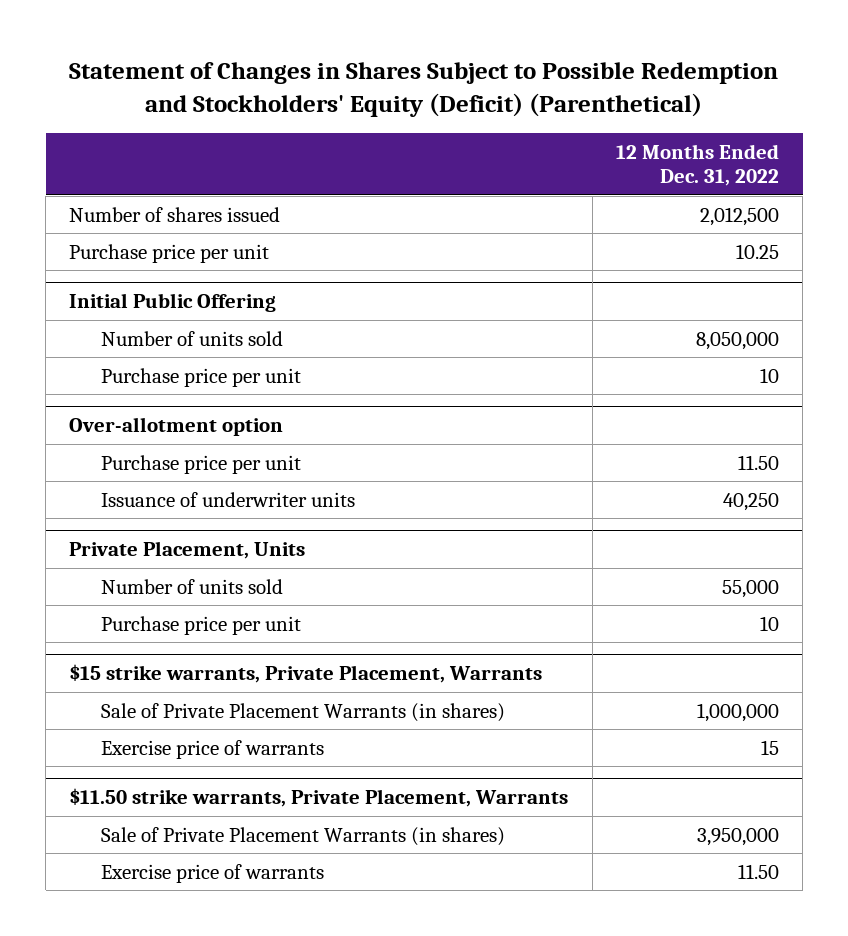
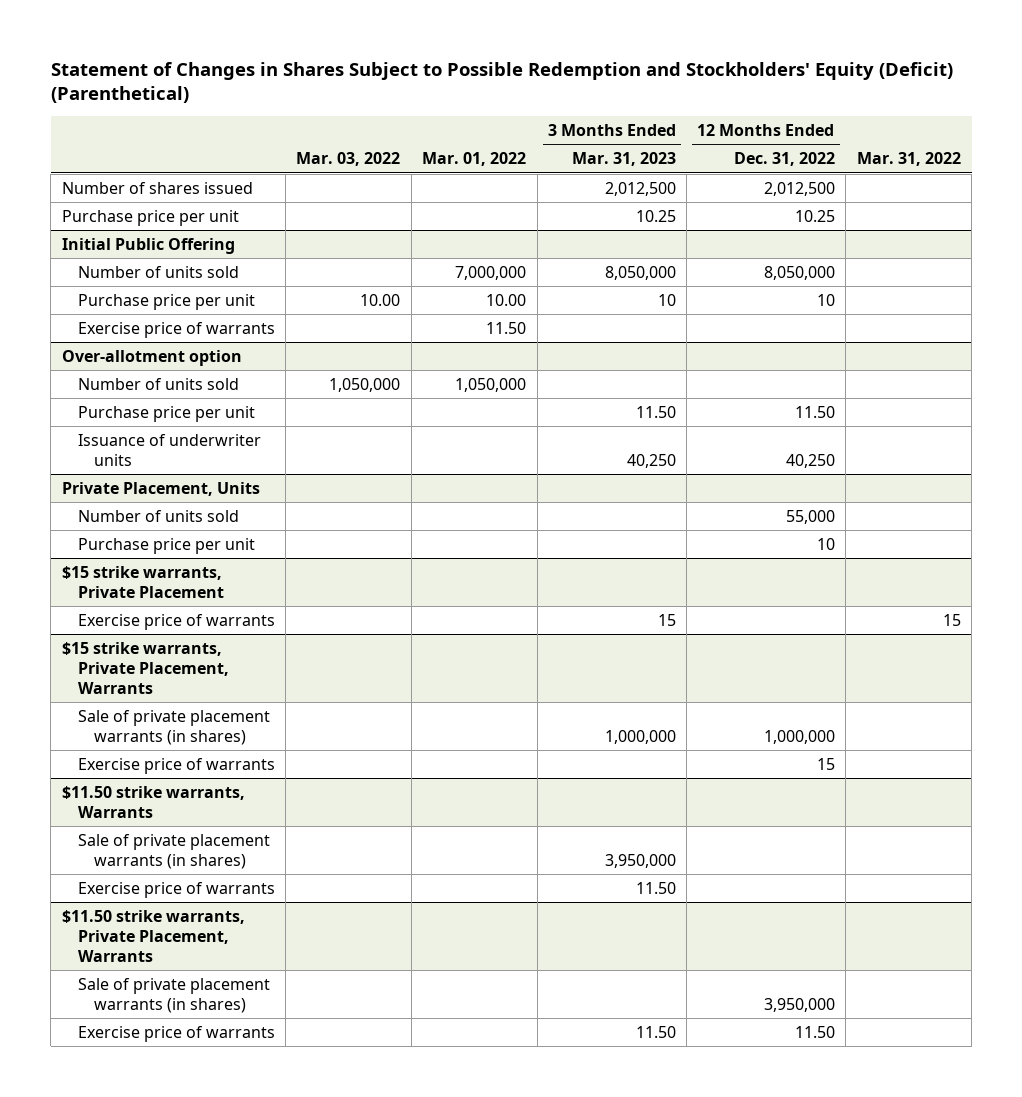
- | 12 Months Ended Dec. 31, 2022
+ | Mar. 03, 2022 | Mar. 01, 2022 | 3 Months Ended Mar. 31, 2023 | 12 Months Ended Dec. 31, 2022 | Mar. 31, 2022
@ Initial Public Offering
+ Exercise price of warrants | | 11.50 | | |
@ Over-allotment option
+ Number of units sold | 1,050,000 | 1,050,000 | | |
+ $15 strike warrants, Private Placement
+ Exercise price of warrants | | | 15 | | 15
@ $15 strike warrants, Private Placement, Warrants
- Sale of Private Placement Warrants (in shares) | 1,000,000
+ Sale of private placement warrants (in shares) | | | 1,000,000 | 1,000,000 |
+ $11.50 strike warrants, Warrants
+ Sale of private placement warrants (in shares) | | | 3,950,000 | |
+ Exercise price of warrants | | | 11.50 | |
@ $11.50 strike warrants, Private Placement, Warrants
- Sale of Private Placement Warrants (in shares) | 3,950,000
+ Sale of private placement warrants (in shares) | | | | 3,950,000 |

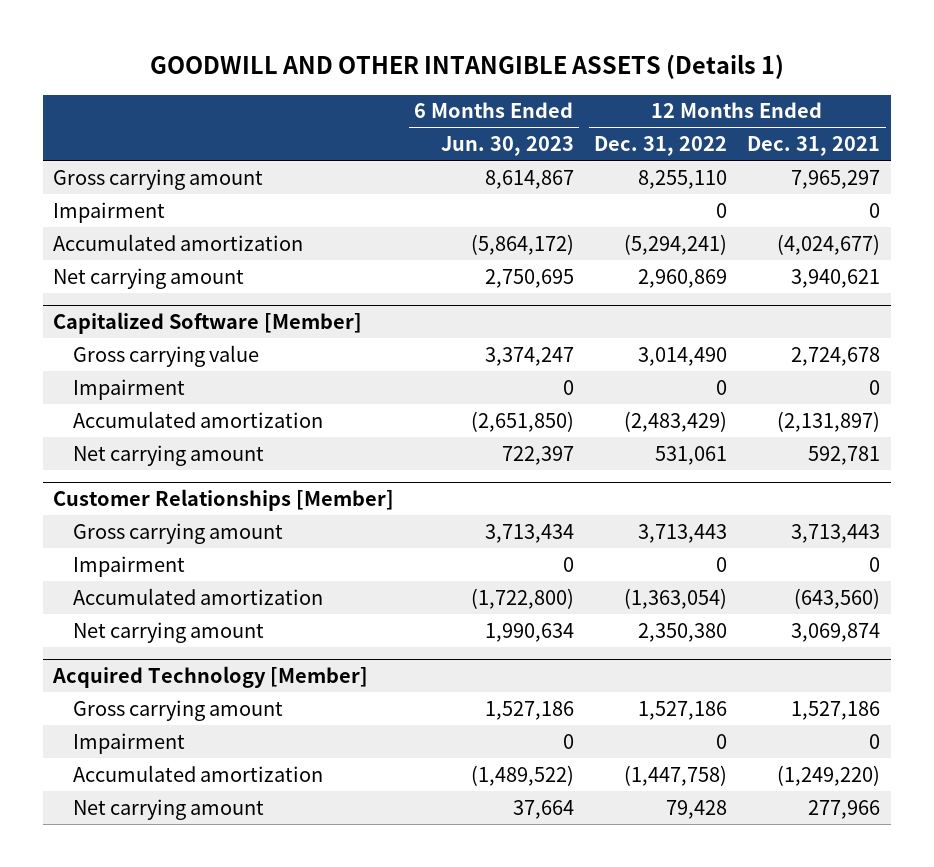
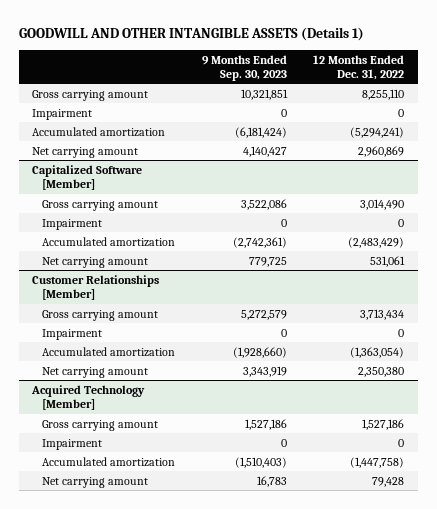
- | 6 Months Ended Jun. 30, 2023 | 12 Months Ended Dec. 31, 2022 | 12 Months Ended Dec. 31, 2021
+ | 9 Months Ended Sep. 30, 2023 | 12 Months Ended Dec. 31, 2022
@ Capitalized Software [Member]
- Gross carrying value | 3,374,247 | 3,014,490 | 2,724,678
+ Gross carrying amount | 3,522,086 | 3,014,490
@ Customer Relationships [Member]
- Gross carrying amount | 3,713,434 | 3,713,443 | 3,713,443
+ Gross carrying amount | 5,272,579 | 3,713,434

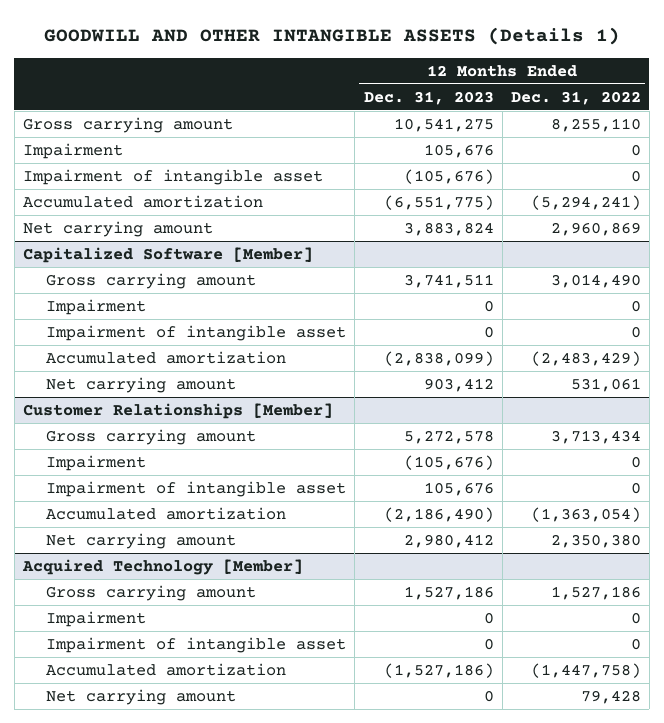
- | 9 Months Ended Sep. 30, 2023 | 12 Months Ended Dec. 31, 2022
+ | 12 Months Ended Dec. 31, 2023 | 12 Months Ended Dec. 31, 2022
+ Impairment of intangible asset | (105,676) | 0
@ Capitalized Software [Member]
+ Impairment of intangible asset | 0 | 0
@ Customer Relationships [Member]
+ Impairment of intangible asset | 105,676 | 0
@ Acquired Technology [Member]
+ Impairment of intangible asset | 0 | 0

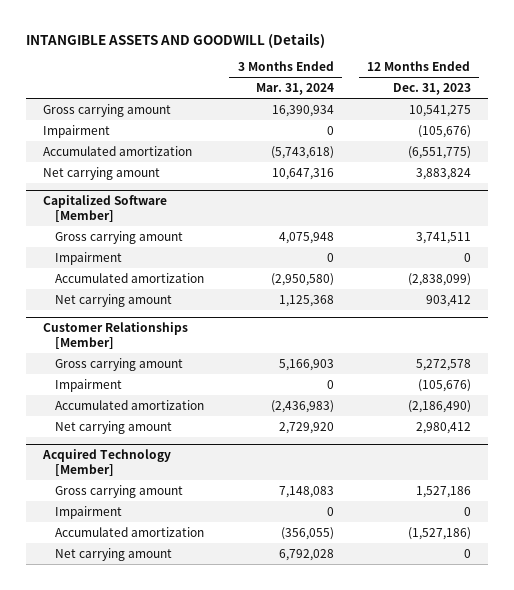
- GOODWILL AND OTHER INTANGIBLE ASSETS (Details 1)
+ INTANGIBLE ASSETS AND GOODWILL (Details)
- | 12 Months Ended Dec. 31, 2023 | 12 Months Ended Dec. 31, 2022
+ | 3 Months Ended Mar. 31, 2024 | 12 Months Ended Dec. 31, 2023
- Impairment | 105,676 | 0
- Impairment of intangible asset | (105,676) | 0
+ Impairment | 0 | (105,676)
@ Capitalized Software [Member]
- Impairment of intangible asset | 0 | 0
@ Customer Relationships [Member]
- Impairment of intangible asset | 105,676 | 0
@ Acquired Technology [Member]
- Impairment of intangible asset | 0 | 0

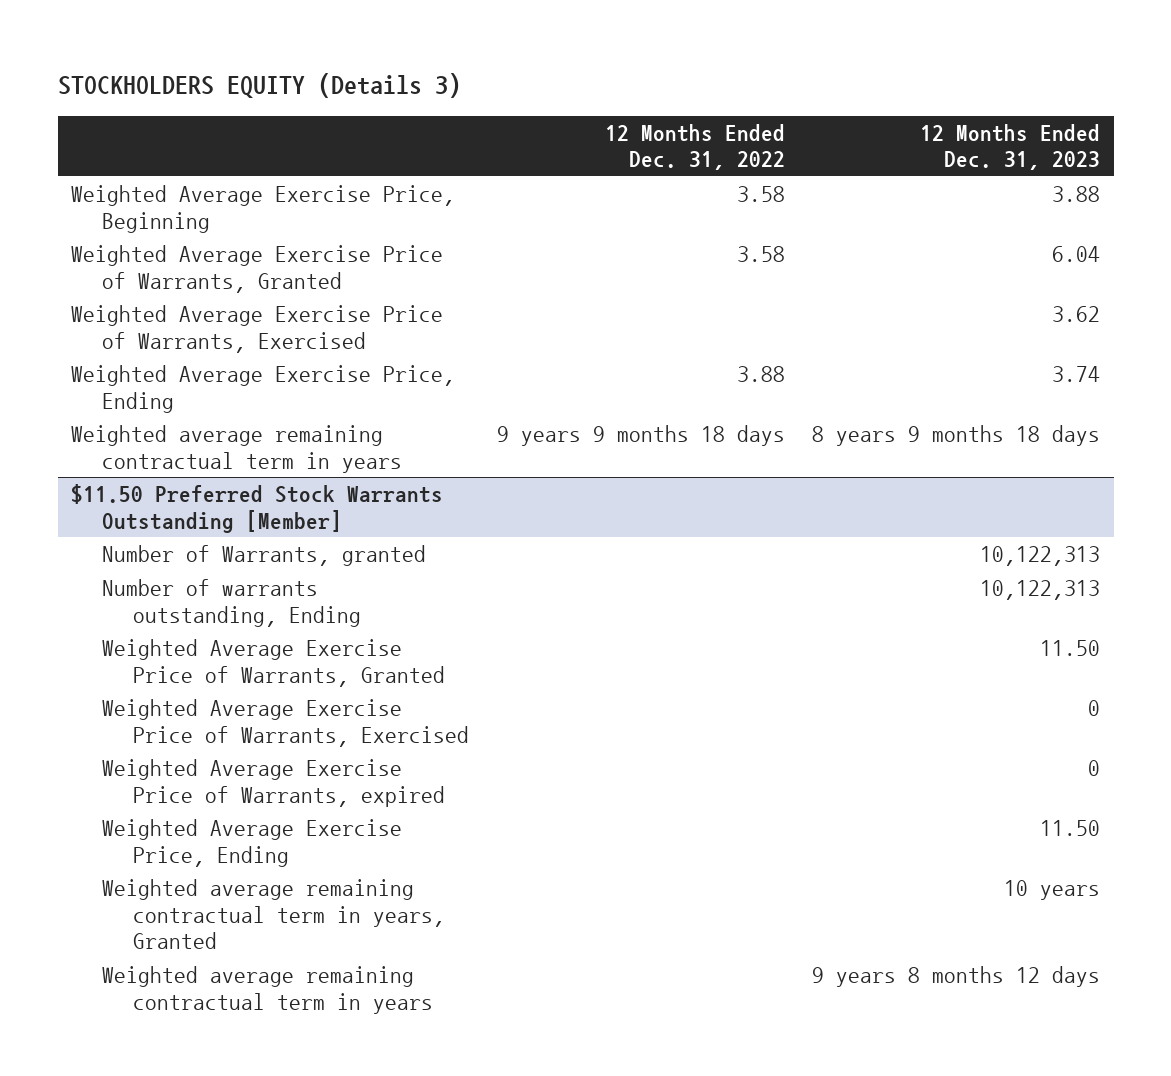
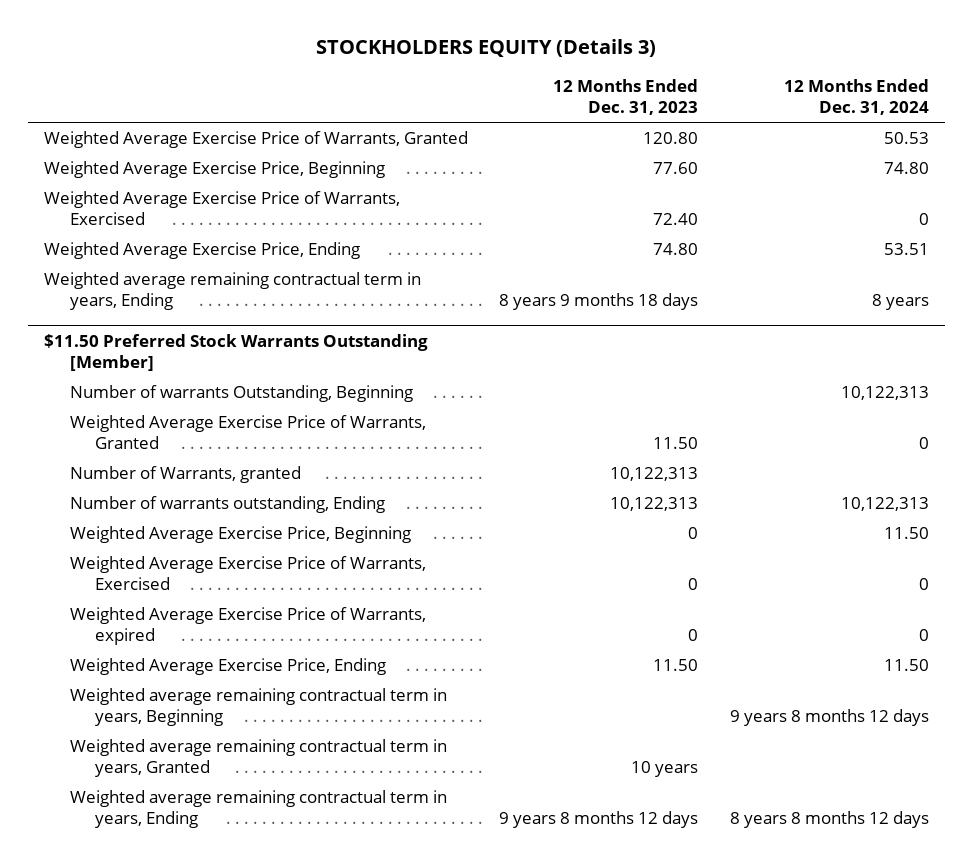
- | 12 Months Ended Dec. 31, 2022 | 12 Months Ended Dec. 31, 2023
+ | 12 Months Ended Dec. 31, 2023 | 12 Months Ended Dec. 31, 2024
- Weighted Average Exercise Price, Beginning | 3.58 | 3.88
- Weighted Average Exercise Price of Warrants, Granted | 3.58 | 6.04
- Weighted Average Exercise Price of Warrants, Exercised | | 3.62
- Weighted Average Exercise Price, Ending | 3.88 | 3.74
- Weighted average remaining contractual term in years | 9 years 9 months 18 days | 8 years 9 months 18 days
+ Weighted Average Exercise Price of Warrants, Granted | 120.80 | 50.53
+ Weighted Average Exercise Price, Beginning | 77.60 | 74.80
+ Weighted Average Exercise Price of Warrants, Exercised | 72.40 | 0
+ Weighted Average Exercise Price, Ending | 74.80 | 53.51
+ Weighted average remaining contractual term in years, Ending | 8 years 9 months 18 days | 8 years
@ $11.50 Preferred Stock Warrants Outstanding [Member]
+ Number of warrants Outstanding, Beginning | | 10,122,313
moved up: Weighted Average Exercise Price of Warrants, Granted | 11.50 | 0
+ Weighted Average Exercise Price, Beginning | 0 | 11.50
+ Weighted average remaining contractual term in years, Beginning | | 9 years 8 months 12 days
- Weighted average remaining contractual term in years | | 9 years 8 months 12 days
+ Weighted average remaining contractual term in years, Ending | 9 years 8 months 12 days | 8 years 8 months 12 days

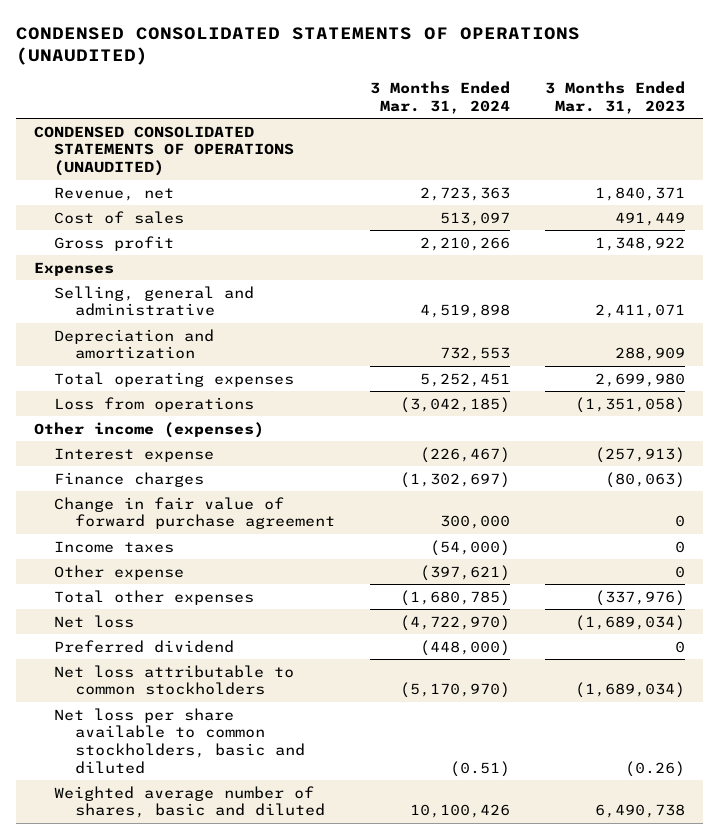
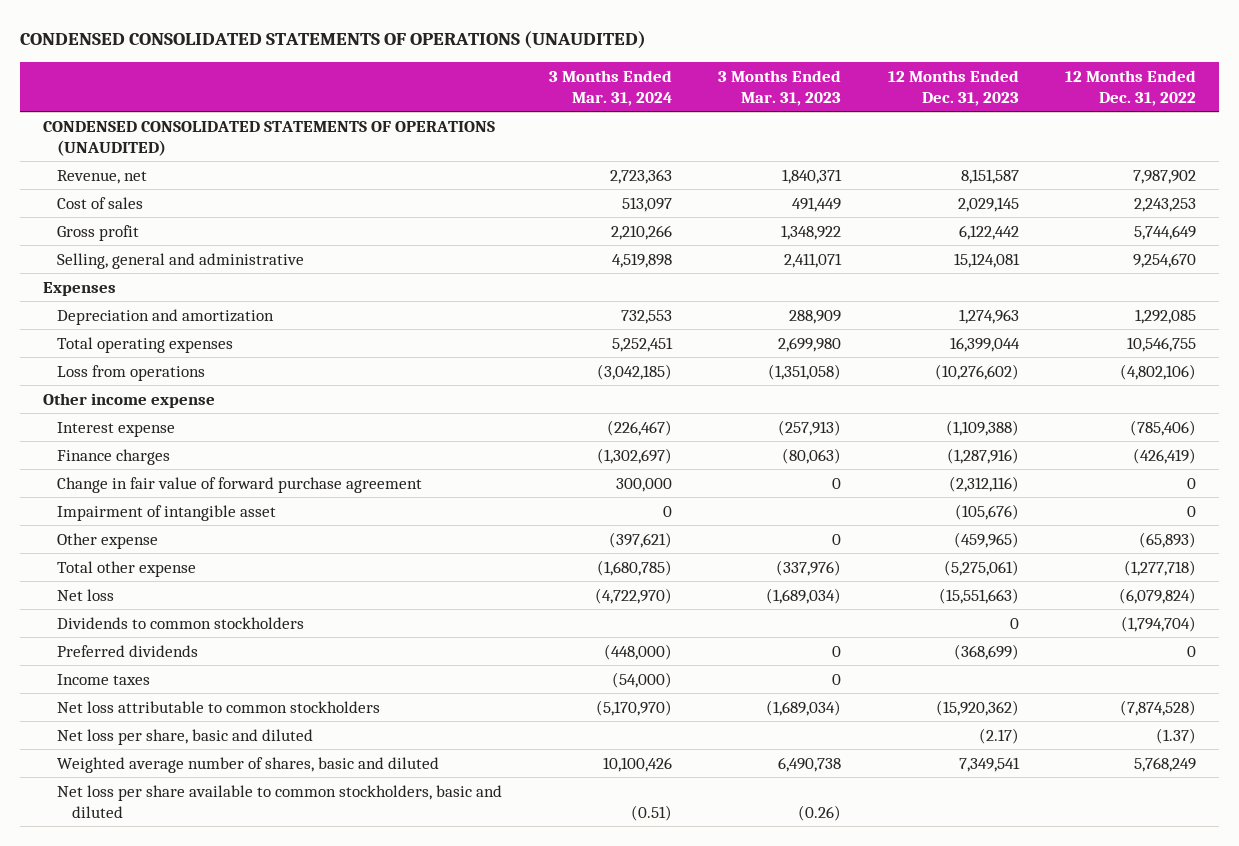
- | 3 Months Ended Mar. 31, 2024 | 3 Months Ended Mar. 31, 2023
+ | 3 Months Ended Mar. 31, 2024 | 3 Months Ended Mar. 31, 2023 | 12 Months Ended Dec. 31, 2023 | 12 Months Ended Dec. 31, 2022
moved down: Expenses
- Other income (expenses)
+ Other income expense
+ Impairment of intangible asset | 0 | | (105,676) | 0
- Total other expenses | (1,680,785) | (337,976)
+ Total other expense | (1,680,785) | (337,976) | (5,275,061) | (1,277,718)
- Preferred dividend | (448,000) | 0
+ Dividends to common stockholders | | | 0 | (1,794,704)
+ Preferred dividends | (448,000) | 0 | (368,699) | 0
moved down: Income taxes | (54,000) | 0 | |
+ Net loss per share, basic and diluted | | | (2.17) | (1.37)
moved down: Net loss per share available to common stockholders, basic and diluted | (0.51) | (0.26) | |

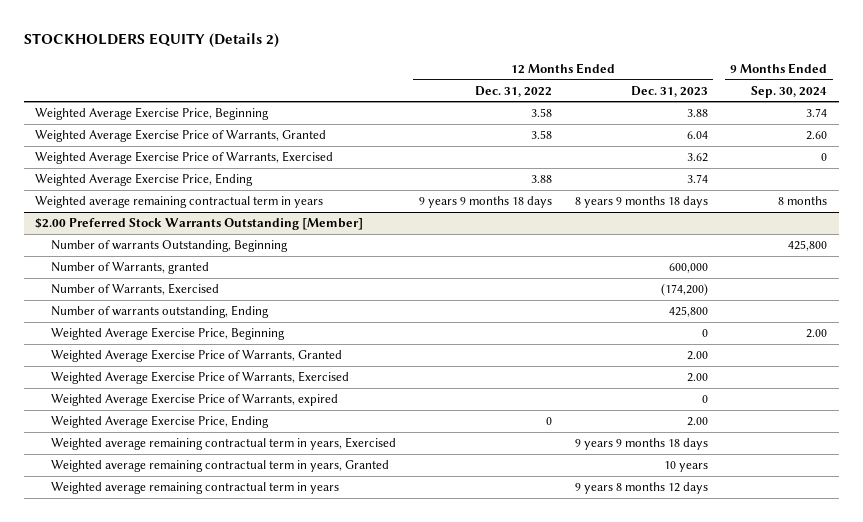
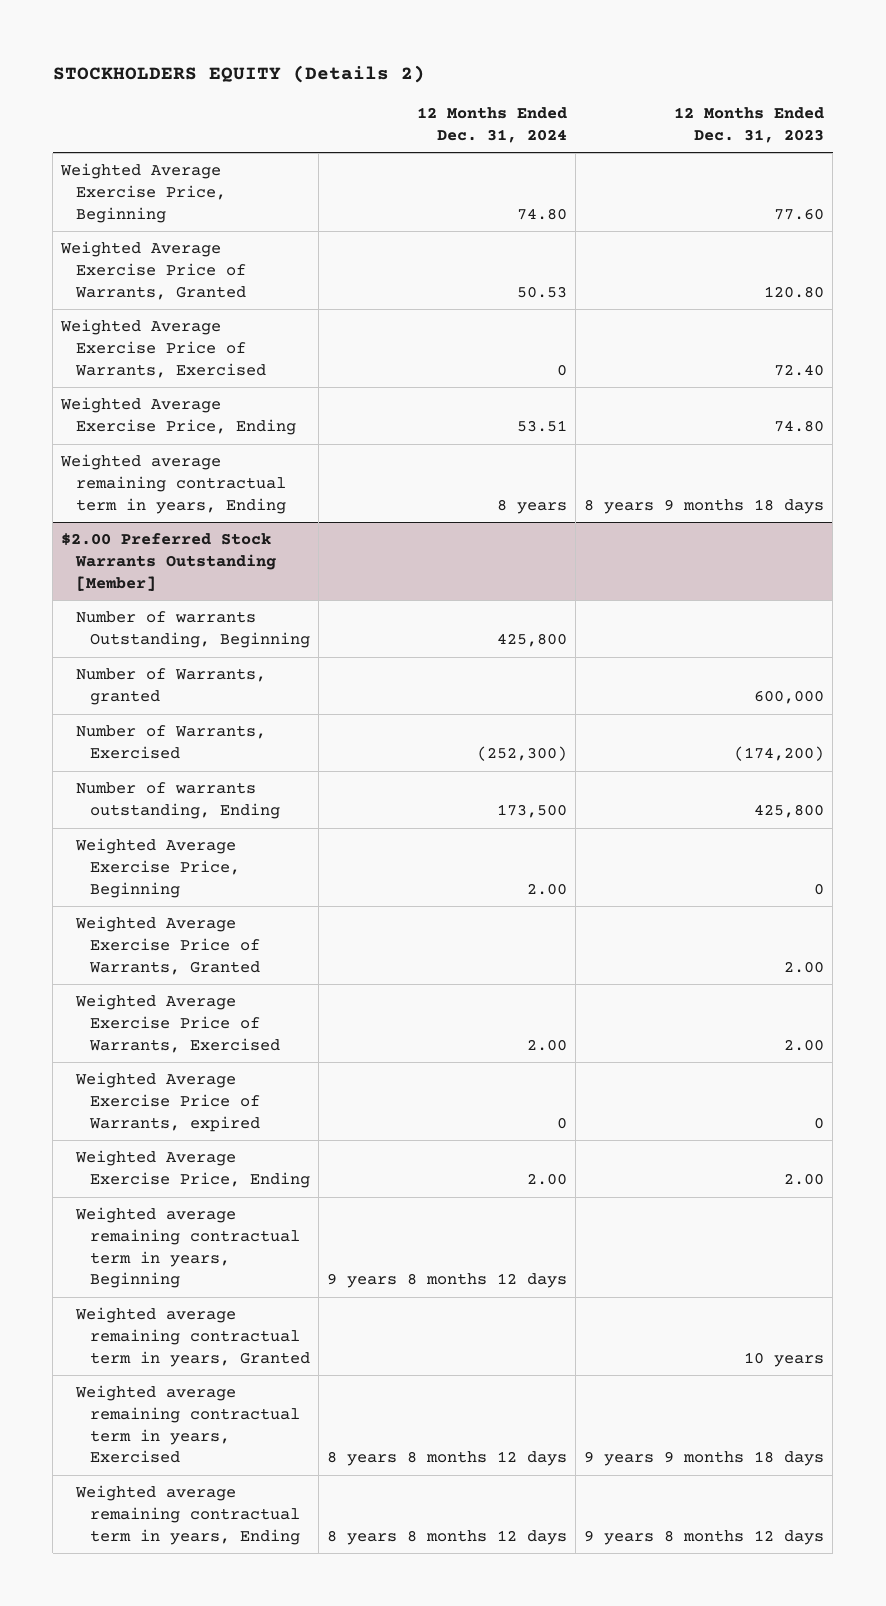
- | 12 Months Ended Dec. 31, 2022 | 12 Months Ended Dec. 31, 2023 | 9 Months Ended Sep. 30, 2024
+ | 12 Months Ended Dec. 31, 2024 | 12 Months Ended Dec. 31, 2023
- Weighted Average Exercise Price, Beginning | 3.58 | 3.88 | 3.74
- Weighted Average Exercise Price of Warrants, Granted | 3.58 | 6.04 | 2.60
- Weighted Average Exercise Price of Warrants, Exercised | | 3.62 | 0
- Weighted Average Exercise Price, Ending | 3.88 | 3.74 |
- Weighted average remaining contractual term in years | 9 years 9 months 18 days | 8 years 9 months 18 days | 8 months
+ Weighted Average Exercise Price, Beginning | 74.80 | 77.60
+ Weighted Average Exercise Price of Warrants, Granted | 50.53 | 120.80
+ Weighted Average Exercise Price of Warrants, Exercised | 0 | 72.40
+ Weighted Average Exercise Price, Ending | 53.51 | 74.80
+ Weighted average remaining contractual term in years, Ending | 8 years | 8 years 9 months 18 days
@ $2.00 Preferred Stock Warrants Outstanding [Member]
+ Weighted average remaining contractual term in years, Beginning | 9 years 8 months 12 days |
- Weighted average remaining contractual term in years | | 9 years 8 months 12 days |
moved down: Weighted average remaining contractual term in years, Exercised | 8 years 8 months 12 days | 9 years 9 months 18 days
+ Weighted average remaining contractual term in years, Ending | 8 years 8 months 12 days | 9 years 8 months 12 days

